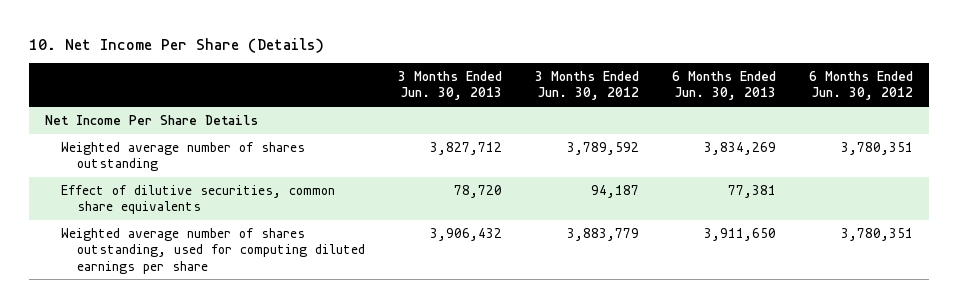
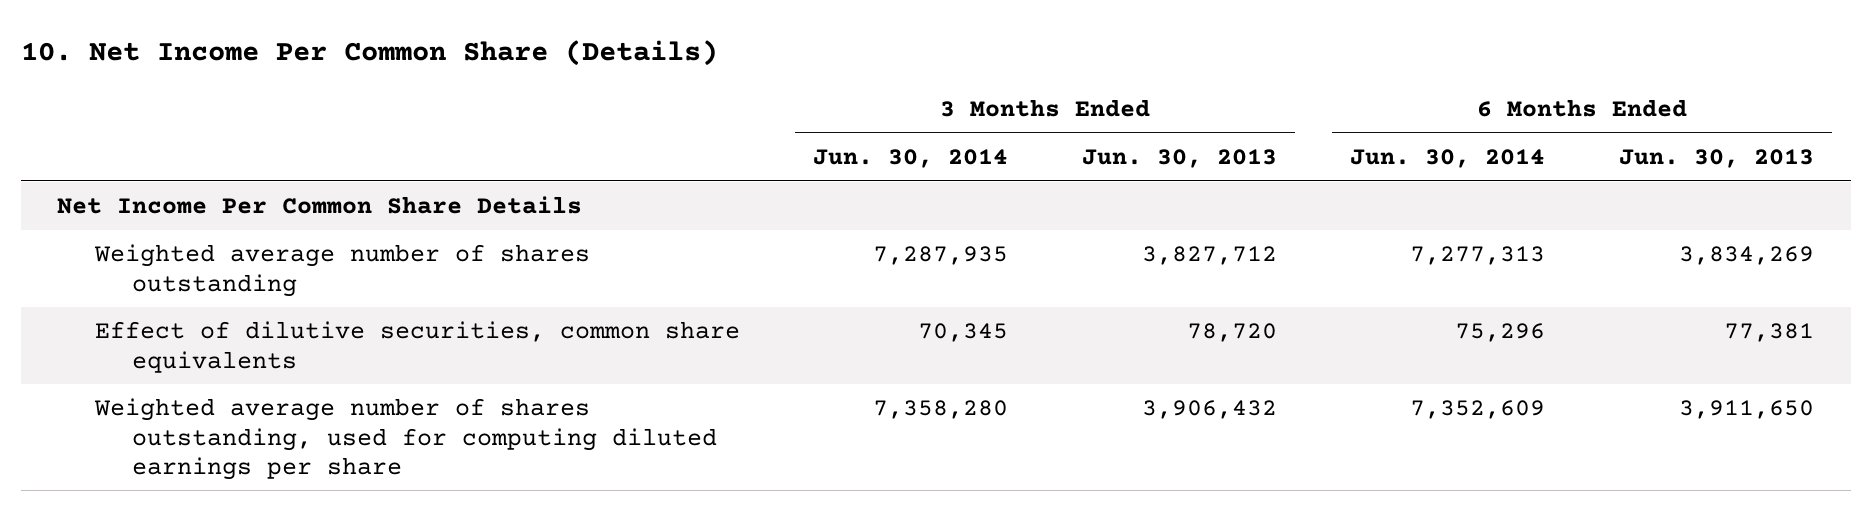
- 10. Net Income Per Share (Details)
+ 10. Net Income Per Common Share (Details)
- | 3 Months Ended Jun. 30, 2013 | 3 Months Ended Jun. 30, 2012 | 6 Months Ended Jun. 30, 2013 | 6 Months Ended Jun. 30, 2012
+ | 3 Months Ended Jun. 30, 2014 | 3 Months Ended Jun. 30, 2013 | 6 Months Ended Jun. 30, 2014 | 6 Months Ended Jun. 30, 2013
- Net Income Per Share Details
+ Net Income Per Common Share Details

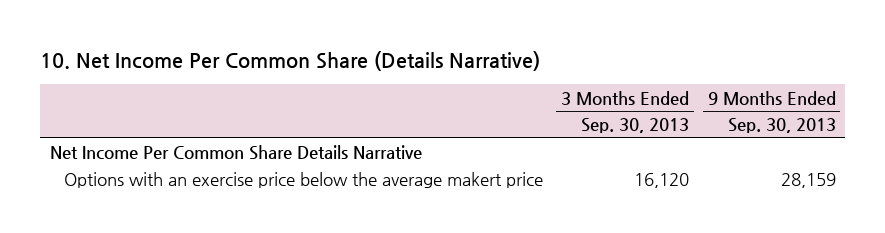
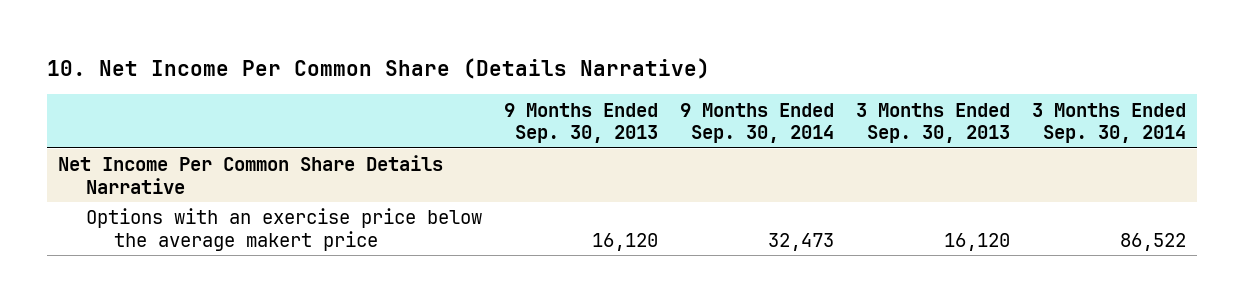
- | 3 Months Ended Sep. 30, 2013 | 9 Months Ended Sep. 30, 2013
+ | 9 Months Ended Sep. 30, 2013 | 9 Months Ended Sep. 30, 2014 | 3 Months Ended Sep. 30, 2013 | 3 Months Ended Sep. 30, 2014
- Options with an exercise price below the average makert price | 16,120 | 28,159
+ Options with an exercise price below the average makert price | 16,120 | 32,473 | 16,120 | 86,522

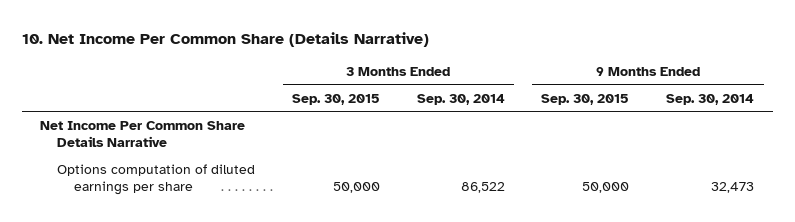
- | 9 Months Ended Sep. 30, 2013 | 9 Months Ended Sep. 30, 2014 | 3 Months Ended Sep. 30, 2013 | 3 Months Ended Sep. 30, 2014
+ | 3 Months Ended Sep. 30, 2015 | 3 Months Ended Sep. 30, 2014 | 9 Months Ended Sep. 30, 2015 | 9 Months Ended Sep. 30, 2014
- Options with an exercise price below the average makert price | 16,120 | 32,473 | 16,120 | 86,522
+ Options computation of diluted earnings per share | 50,000 | 86,522 | 50,000 | 32,473

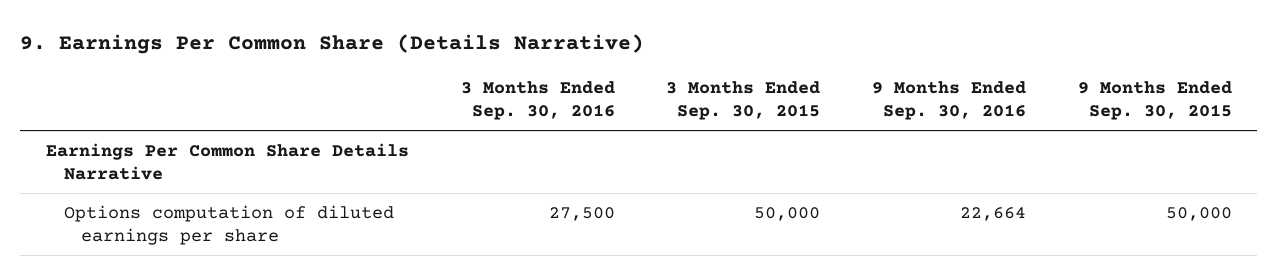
- 10. Net Income Per Common Share (Details Narrative)
+ 9. Earnings Per Common Share (Details Narrative)
- | 3 Months Ended Sep. 30, 2015 | 3 Months Ended Sep. 30, 2014 | 9 Months Ended Sep. 30, 2015 | 9 Months Ended Sep. 30, 2014
+ | 3 Months Ended Sep. 30, 2016 | 3 Months Ended Sep. 30, 2015 | 9 Months Ended Sep. 30, 2016 | 9 Months Ended Sep. 30, 2015
- Net Income Per Common Share Details Narrative
+ Earnings Per Common Share Details Narrative

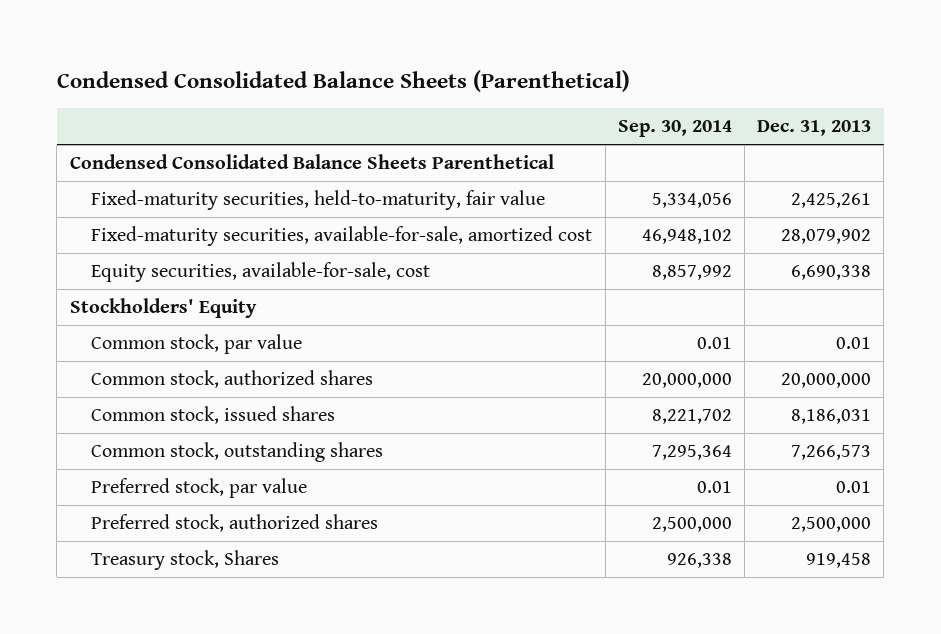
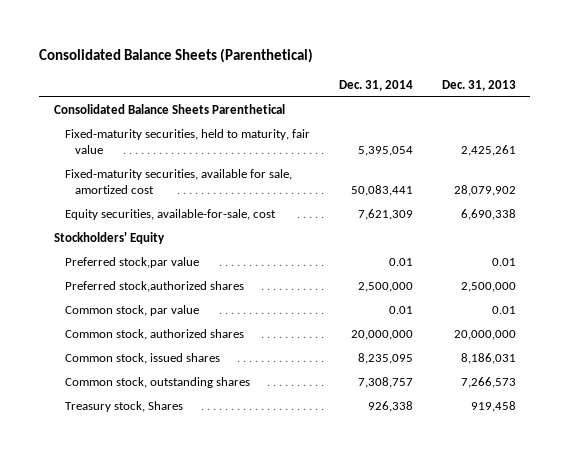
- Condensed Consolidated Balance Sheets (Parenthetical)
+ Consolidated Balance Sheets (Parenthetical)
- | Sep. 30, 2014 | Dec. 31, 2013
+ | Dec. 31, 2014 | Dec. 31, 2013
- Condensed Consolidated Balance Sheets Parenthetical
- Fixed-maturity securities, held-to-maturity, fair value | 5,334,056 | 2,425,261
- Fixed-maturity securities, available-for-sale, amortized cost | 46,948,102 | 28,079,902
+ Consolidated Balance Sheets Parenthetical
+ Fixed-maturity securities, held to maturity, fair value | 5,395,054 | 2,425,261
+ Fixed-maturity securities, available for sale, amortized cost | 50,083,441 | 28,079,902
+ Preferred stock,par value | 0.01 | 0.01
+ Preferred stock,authorized shares | 2,500,000 | 2,500,000
- Preferred stock, par value | 0.01 | 0.01
- Preferred stock, authorized shares | 2,500,000 | 2,500,000

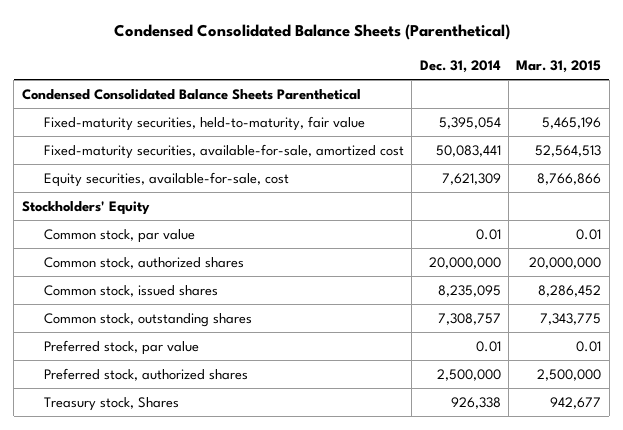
- Consolidated Balance Sheets (Parenthetical)
+ Condensed Consolidated Balance Sheets (Parenthetical)
- | Dec. 31, 2014 | Dec. 31, 2013
+ | Dec. 31, 2014 | Mar. 31, 2015
- Consolidated Balance Sheets Parenthetical
- Fixed-maturity securities, held to maturity, fair value | 5,395,054 | 2,425,261
- Fixed-maturity securities, available for sale, amortized cost | 50,083,441 | 28,079,902
+ Condensed Consolidated Balance Sheets Parenthetical
+ Fixed-maturity securities, held-to-maturity, fair value | 5,395,054 | 5,465,196
+ Fixed-maturity securities, available-for-sale, amortized cost | 50,083,441 | 52,564,513
- Preferred stock,par value | 0.01 | 0.01
- Preferred stock,authorized shares | 2,500,000 | 2,500,000
+ Preferred stock, par value | 0.01 | 0.01
+ Preferred stock, authorized shares | 2,500,000 | 2,500,000

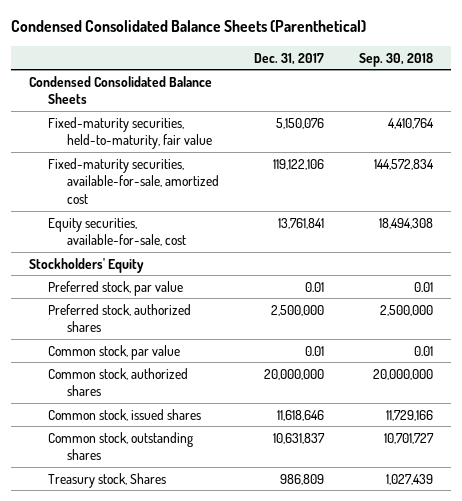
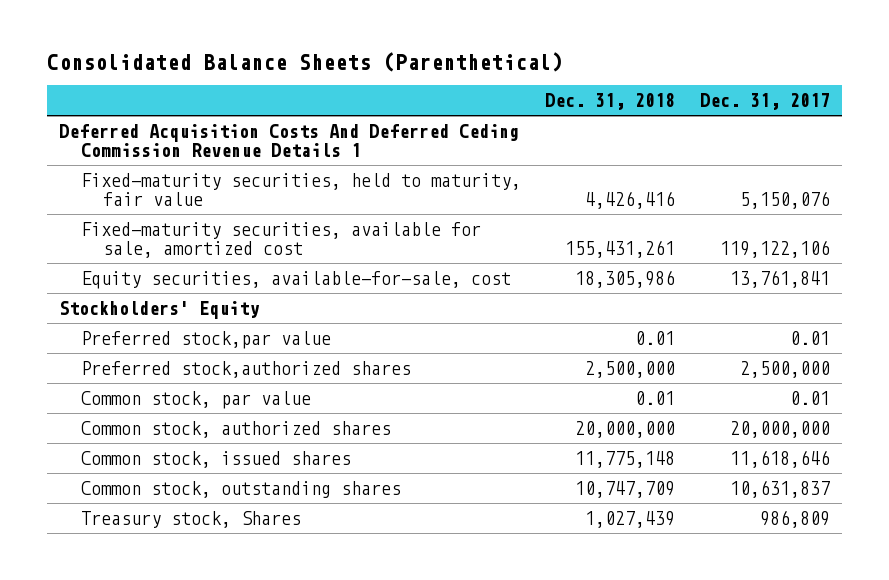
- Condensed Consolidated Balance Sheets (Parenthetical)
+ Consolidated Balance Sheets (Parenthetical)
- | Dec. 31, 2017 | Sep. 30, 2018
+ | Dec. 31, 2018 | Dec. 31, 2017
- Condensed Consolidated Balance Sheets
- Fixed-maturity securities, held-to-maturity, fair value | 5,150,076 | 4,410,764
- Fixed-maturity securities, available-for-sale, amortized cost | 119,122,106 | 144,572,834
+ Deferred Acquisition Costs And Deferred Ceding Commission Revenue Details 1
+ Fixed-maturity securities, held to maturity, fair value | 4,426,416 | 5,150,076
+ Fixed-maturity securities, available for sale, amortized cost | 155,431,261 | 119,122,106
- Preferred stock, par value | 0.01 | 0.01
- Preferred stock, authorized shares | 2,500,000 | 2,500,000
+ Preferred stock,par value | 0.01 | 0.01
+ Preferred stock,authorized shares | 2,500,000 | 2,500,000

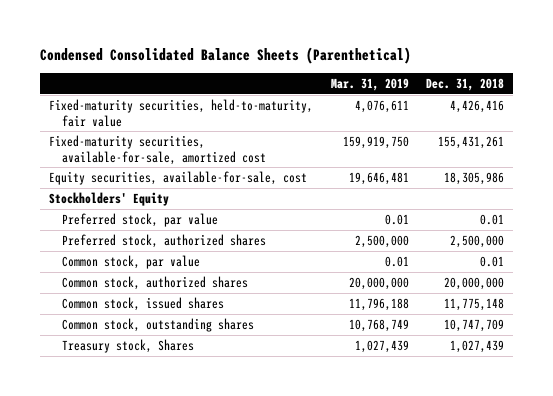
- Consolidated Balance Sheets (Parenthetical)
+ Condensed Consolidated Balance Sheets (Parenthetical)
- | Dec. 31, 2018 | Dec. 31, 2017
+ | Mar. 31, 2019 | Dec. 31, 2018
- Deferred Acquisition Costs And Deferred Ceding Commission Revenue Details 1
- Fixed-maturity securities, held to maturity, fair value | 4,426,416 | 5,150,076
- Fixed-maturity securities, available for sale, amortized cost | 155,431,261 | 119,122,106
+ Fixed-maturity securities, held-to-maturity, fair value | 4,076,611 | 4,426,416
+ Fixed-maturity securities, available-for-sale, amortized cost | 159,919,750 | 155,431,261
- Preferred stock,par value | 0.01 | 0.01
- Preferred stock,authorized shares | 2,500,000 | 2,500,000
+ Preferred stock, par value | 0.01 | 0.01
+ Preferred stock, authorized shares | 2,500,000 | 2,500,000

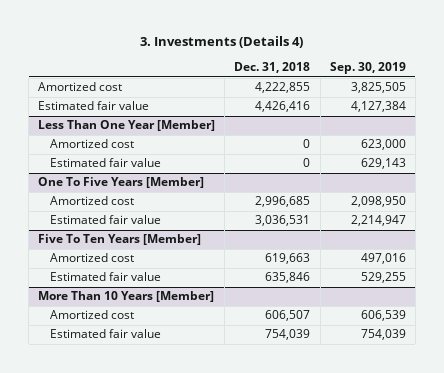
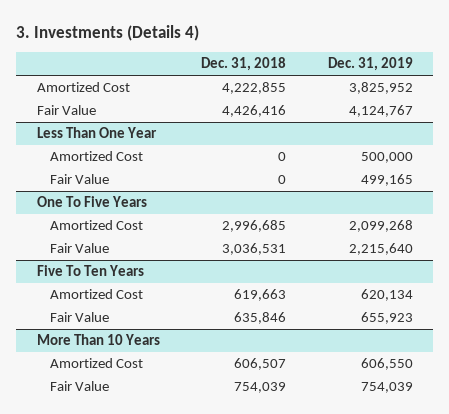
- | Dec. 31, 2018 | Sep. 30, 2019
+ | Dec. 31, 2018 | Dec. 31, 2019
- Amortized cost | 4,222,855 | 3,825,505
- Estimated fair value | 4,426,416 | 4,127,384
- Less Than One Year [Member]
- Amortized cost | 0 | 623,000
- Estimated fair value | 0 | 629,143
- One To Five Years [Member]
- Amortized cost | 2,996,685 | 2,098,950
- Estimated fair value | 3,036,531 | 2,214,947
- Five To Ten Years [Member]
- Amortized cost | 619,663 | 497,016
- Estimated fair value | 635,846 | 529,255
- More Than 10 Years [Member]
- Amortized cost | 606,507 | 606,539
- Estimated fair value | 754,039 | 754,039
+ Amortized Cost | 4,222,855 | 3,825,952
+ Fair Value | 4,426,416 | 4,124,767
+ Less Than One Year
+ Amortized Cost | 0 | 500,000
+ Fair Value | 0 | 499,165
+ One To Five Years
+ Amortized Cost | 2,996,685 | 2,099,268
+ Fair Value | 3,036,531 | 2,215,640
+ Five To Ten Years
+ Amortized Cost | 619,663 | 620,134
+ Fair Value | 635,846 | 655,923
+ More Than 10 Years
+ Amortized Cost | 606,507 | 606,550
+ Fair Value | 754,039 | 754,039

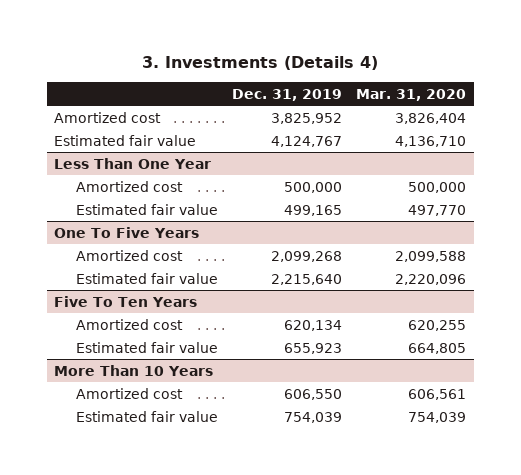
- | Dec. 31, 2018 | Dec. 31, 2019
+ | Dec. 31, 2019 | Mar. 31, 2020
- Amortized Cost | 4,222,855 | 3,825,952
- Fair Value | 4,426,416 | 4,124,767
+ Amortized cost | 3,825,952 | 3,826,404
+ Estimated fair value | 4,124,767 | 4,136,710
@ Less Than One Year
- Amortized Cost | 0 | 500,000
- Fair Value | 0 | 499,165
+ Amortized cost | 500,000 | 500,000
+ Estimated fair value | 499,165 | 497,770
@ One To Five Years
- Amortized Cost | 2,996,685 | 2,099,268
- Fair Value | 3,036,531 | 2,215,640
+ Amortized cost | 2,099,268 | 2,099,588
+ Estimated fair value | 2,215,640 | 2,220,096
@ Five To Ten Years
- Amortized Cost | 619,663 | 620,134
- Fair Value | 635,846 | 655,923
+ Amortized cost | 620,134 | 620,255
+ Estimated fair value | 655,923 | 664,805
@ More Than 10 Years
- Amortized Cost | 606,507 | 606,550
- Fair Value | 754,039 | 754,039
+ Amortized cost | 606,550 | 606,561
+ Estimated fair value | 754,039 | 754,039

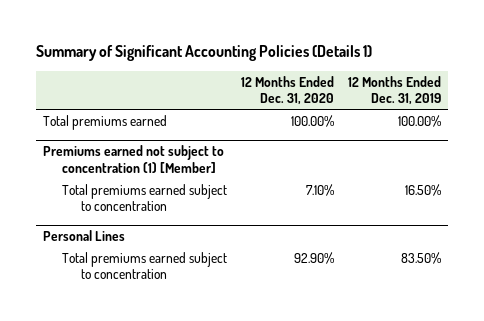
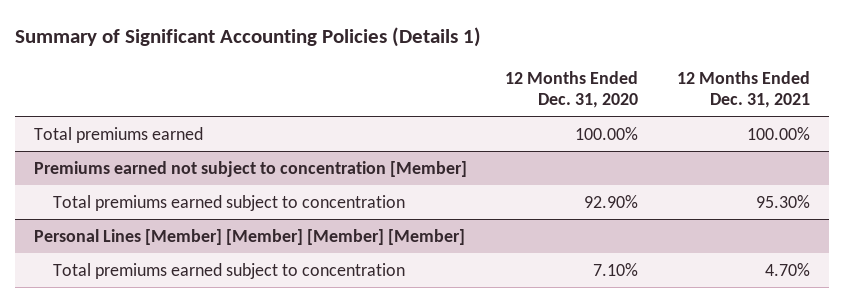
- | 12 Months Ended Dec. 31, 2020 | 12 Months Ended Dec. 31, 2019
+ | 12 Months Ended Dec. 31, 2020 | 12 Months Ended Dec. 31, 2021
- Premiums earned not subject to concentration (1) [Member]
- Total premiums earned subject to concentration | 7.10% | 16.50%
- Personal Lines
+ Premiums earned not subject to concentration [Member]
+ Personal Lines [Member] [Member] [Member] [Member]
+ Total premiums earned subject to concentration | 7.10% | 4.70%

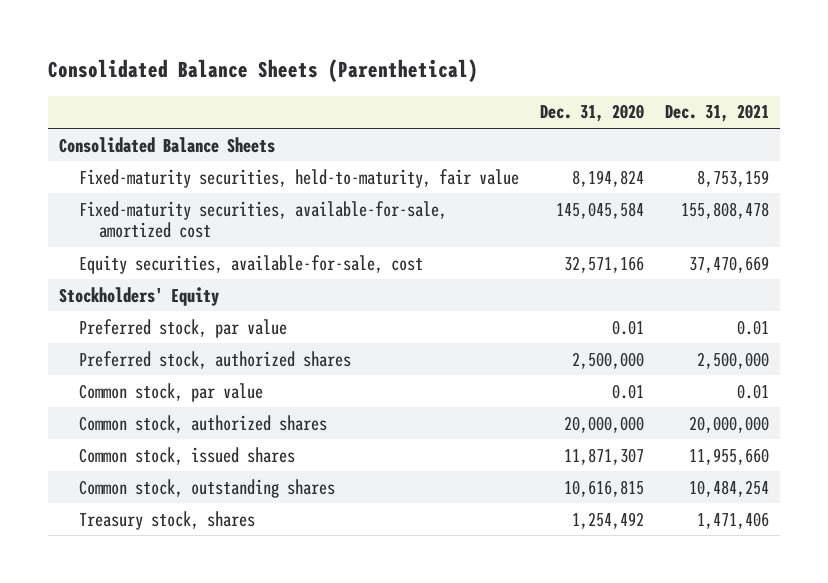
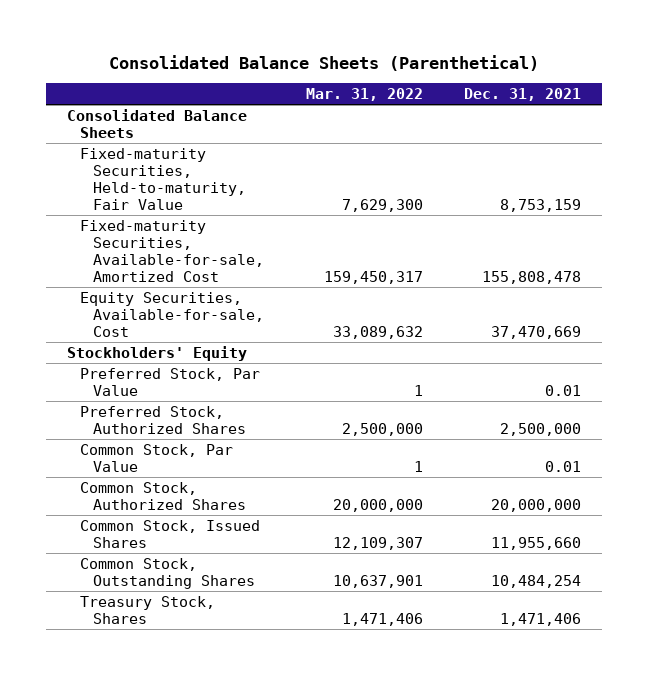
- | Dec. 31, 2020 | Dec. 31, 2021
+ | Mar. 31, 2022 | Dec. 31, 2021
- Fixed-maturity securities, held-to-maturity, fair value | 8,194,824 | 8,753,159
- Fixed-maturity securities, available-for-sale, amortized cost | 145,045,584 | 155,808,478
- Equity securities, available-for-sale, cost | 32,571,166 | 37,470,669
+ Fixed-maturity Securities, Held-to-maturity, Fair Value | 7,629,300 | 8,753,159
+ Fixed-maturity Securities, Available-for-sale, Amortized Cost | 159,450,317 | 155,808,478
+ Equity Securities, Available-for-sale, Cost | 33,089,632 | 37,470,669
- Preferred stock, par value | 0.01 | 0.01
- Preferred stock, authorized shares | 2,500,000 | 2,500,000
- Common stock, par value | 0.01 | 0.01
- Common stock, authorized shares | 20,000,000 | 20,000,000
- Common stock, issued shares | 11,871,307 | 11,955,660
- Common stock, outstanding shares | 10,616,815 | 10,484,254
- Treasury stock, shares | 1,254,492 | 1,471,406
+ Preferred Stock, Par Value | 1 | 0.01
+ Preferred Stock, Authorized Shares | 2,500,000 | 2,500,000
+ Common Stock, Par Value | 1 | 0.01
+ Common Stock, Authorized Shares | 20,000,000 | 20,000,000
+ Common Stock, Issued Shares | 12,109,307 | 11,955,660
+ Common Stock, Outstanding Shares | 10,637,901 | 10,484,254
+ Treasury Stock, Shares | 1,471,406 | 1,471,406

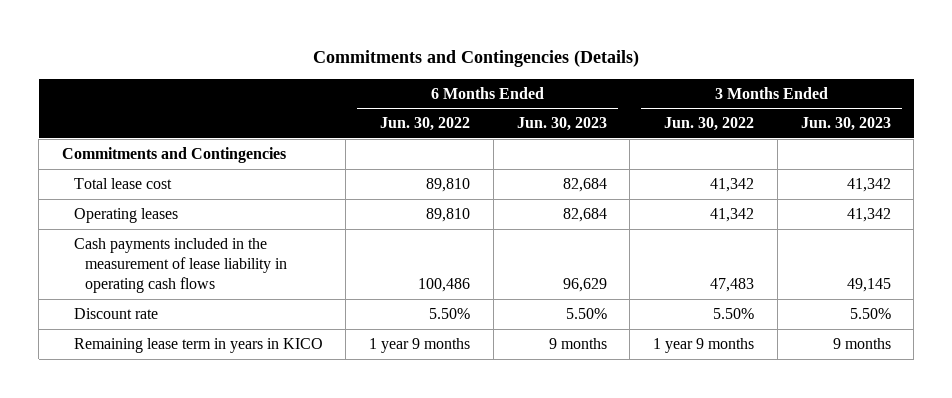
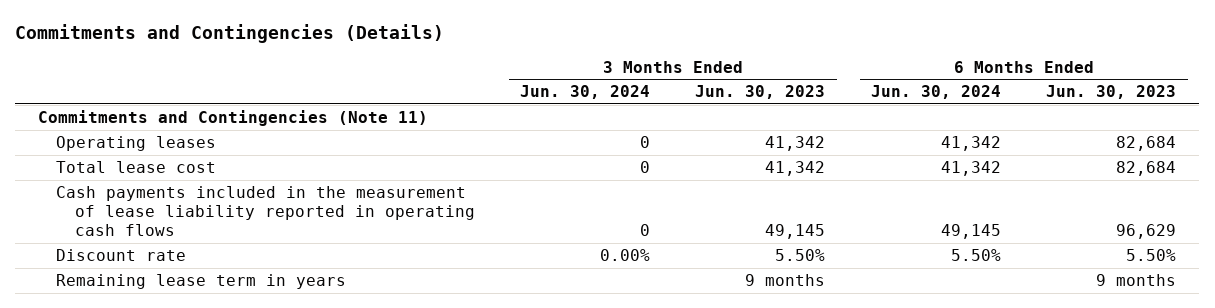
- | 6 Months Ended Jun. 30, 2022 | 6 Months Ended Jun. 30, 2023 | 3 Months Ended Jun. 30, 2022 | 3 Months Ended Jun. 30, 2023
+ | 3 Months Ended Jun. 30, 2024 | 3 Months Ended Jun. 30, 2023 | 6 Months Ended Jun. 30, 2024 | 6 Months Ended Jun. 30, 2023
- Commitments and Contingencies
+ Commitments and Contingencies (Note 11)
- Cash payments included in the measurement of lease liability in operating cash flows | 100,486 | 96,629 | 47,483 | 49,145
moved down: Total lease cost | 0 | 41,342 | 41,342 | 82,684
+ Cash payments included in the measurement of lease liability reported in operating cash flows | 0 | 49,145 | 49,145 | 96,629
- Remaining lease term in years in KICO | 1 year 9 months | 9 months | 1 year 9 months | 9 months
+ Remaining lease term in years | | 9 months | | 9 months

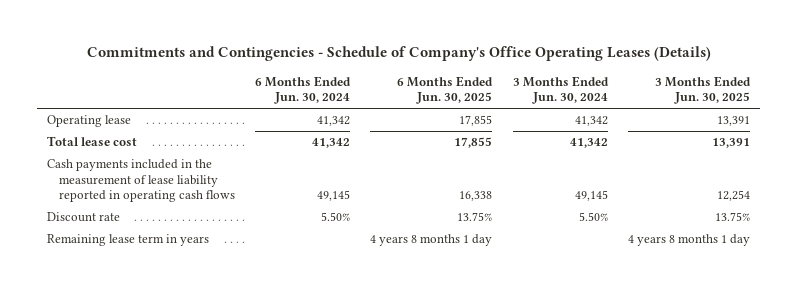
- Commitments and Contingencies (Details)
+ Commitments and Contingencies - Schedule of Company's Office Operating Leases (Details)
- | 3 Months Ended Jun. 30, 2024 | 3 Months Ended Jun. 30, 2023 | 6 Months Ended Jun. 30, 2024 | 6 Months Ended Jun. 30, 2023
+ | 6 Months Ended Jun. 30, 2024 | 6 Months Ended Jun. 30, 2025 | 3 Months Ended Jun. 30, 2024 | 3 Months Ended Jun. 30, 2025
- Commitments and Contingencies (Note 11)
- Operating leases | 0 | 41,342 | 41,342 | 82,684
- Total lease cost | 0 | 41,342 | 41,342 | 82,684
- Cash payments included in the measurement of lease liability reported in operating cash flows | 0 | 49,145 | 49,145 | 96,629
- Discount rate | 0.00% | 5.50% | 5.50% | 5.50%
+ Operating lease | 41,342 | 17,855 | 41,342 | 13,391
+ Total lease cost | 41,342 | 17,855 | 41,342 | 13,391
+ Cash payments included in the measurement of lease liability reported in operating cash flows | 49,145 | 16,338 | 49,145 | 12,254
+ Discount rate | 5.50% | 13.75% | 5.50% | 13.75%

